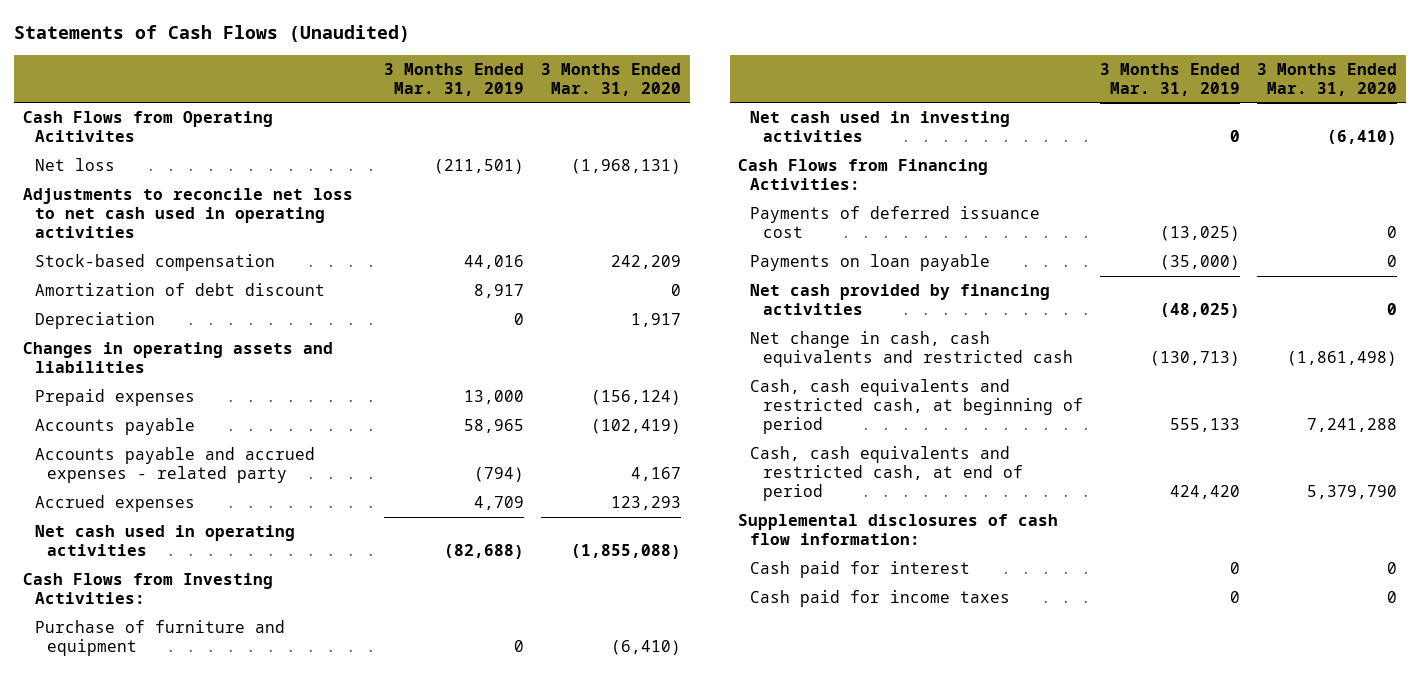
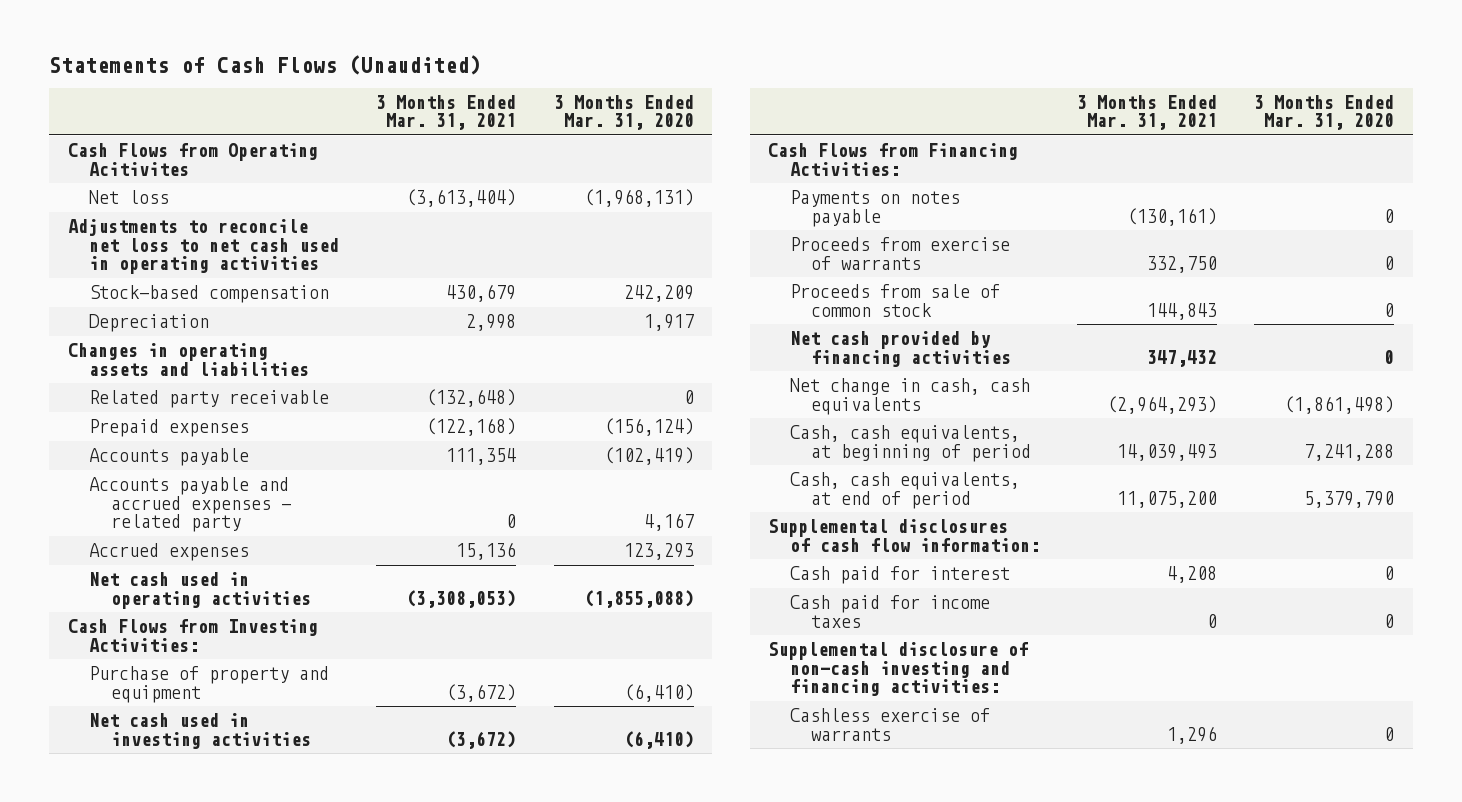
- | 3 Months Ended Mar. 31, 2019 | 3 Months Ended Mar. 31, 2020
+ | 3 Months Ended Mar. 31, 2021 | 3 Months Ended Mar. 31, 2020
- Amortization of debt discount | 8,917 | 0
+ Related party receivable | (132,648) | 0
- Purchase of furniture and equipment | 0 | (6,410)
+ Purchase of property and equipment | (3,672) | (6,410)
- Payments of deferred issuance cost | (13,025) | 0
- Payments on loan payable | (35,000) | 0
+ Payments on notes payable | (130,161) | 0
+ Proceeds from exercise of warrants | 332,750 | 0
+ Proceeds from sale of common stock | 144,843 | 0
- Net change in cash, cash equivalents and restricted cash | (130,713) | (1,861,498)
- Cash, cash equivalents and restricted cash, at beginning of period | 555,133 | 7,241,288
- Cash, cash equivalents and restricted cash, at end of period | 424,420 | 5,379,790
+ Net change in cash, cash equivalents | (2,964,293) | (1,861,498)
+ Cash, cash equivalents, at beginning of period | 14,039,493 | 7,241,288
+ Cash, cash equivalents, at end of period | 11,075,200 | 5,379,790
+ Supplemental disclosure of non-cash investing and financing activities:
+ Cashless exercise of warrants | 1,296 | 0

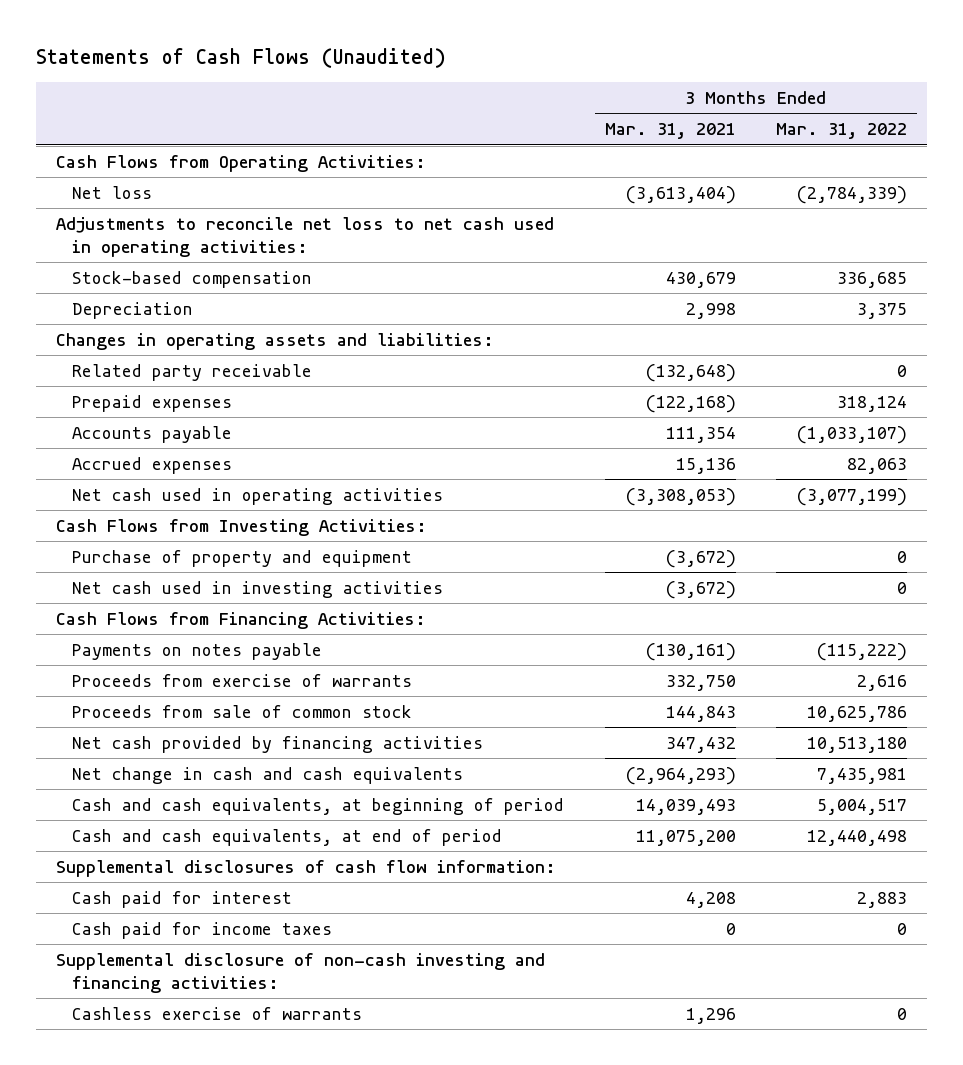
- | 3 Months Ended Mar. 31, 2021 | 3 Months Ended Mar. 31, 2020
+ | 3 Months Ended Mar. 31, 2021 | 3 Months Ended Mar. 31, 2022
- Cash Flows from Operating Acitivites
+ Cash Flows from Operating Activities:
- Adjustments to reconcile net loss to net cash used in operating activities
+ Adjustments to reconcile net loss to net cash used in operating activities:
- Changes in operating assets and liabilities
+ Changes in operating assets and liabilities:
- Accounts payable and accrued expenses - related party | 0 | 4,167
- Net change in cash, cash equivalents | (2,964,293) | (1,861,498)
- Cash, cash equivalents, at beginning of period | 14,039,493 | 7,241,288
- Cash, cash equivalents, at end of period | 11,075,200 | 5,379,790
+ Net change in cash and cash equivalents | (2,964,293) | 7,435,981
+ Cash and cash equivalents, at beginning of period | 14,039,493 | 5,004,517
+ Cash and cash equivalents, at end of period | 11,075,200 | 12,440,498

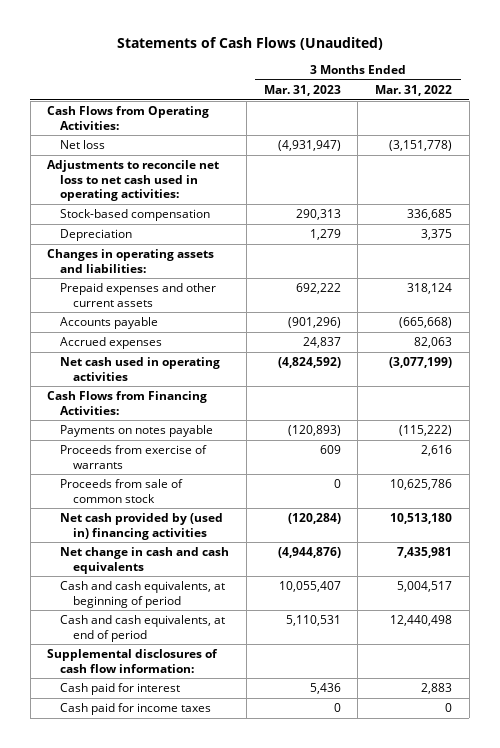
- | 3 Months Ended Mar. 31, 2021 | 3 Months Ended Mar. 31, 2022
+ | 3 Months Ended Mar. 31, 2023 | 3 Months Ended Mar. 31, 2022
- Net loss | (3,613,404) | (2,784,339)
+ Net loss | (4,931,947) | (3,151,778)
- Related party receivable | (132,648) | 0
- Prepaid expenses | (122,168) | 318,124
- Accounts payable | 111,354 | (1,033,107)
+ Prepaid expenses and other current assets | 692,222 | 318,124
+ Accounts payable | (901,296) | (665,668)
- Cash Flows from Investing Activities:
- Purchase of property and equipment | (3,672) | 0
- Net cash used in investing activities | (3,672) | 0
- Net cash provided by financing activities | 347,432 | 10,513,180
+ Net cash provided by (used in) financing activities | (120,284) | 10,513,180
- Supplemental disclosure of non-cash investing and financing activities:
- Cashless exercise of warrants | 1,296 | 0

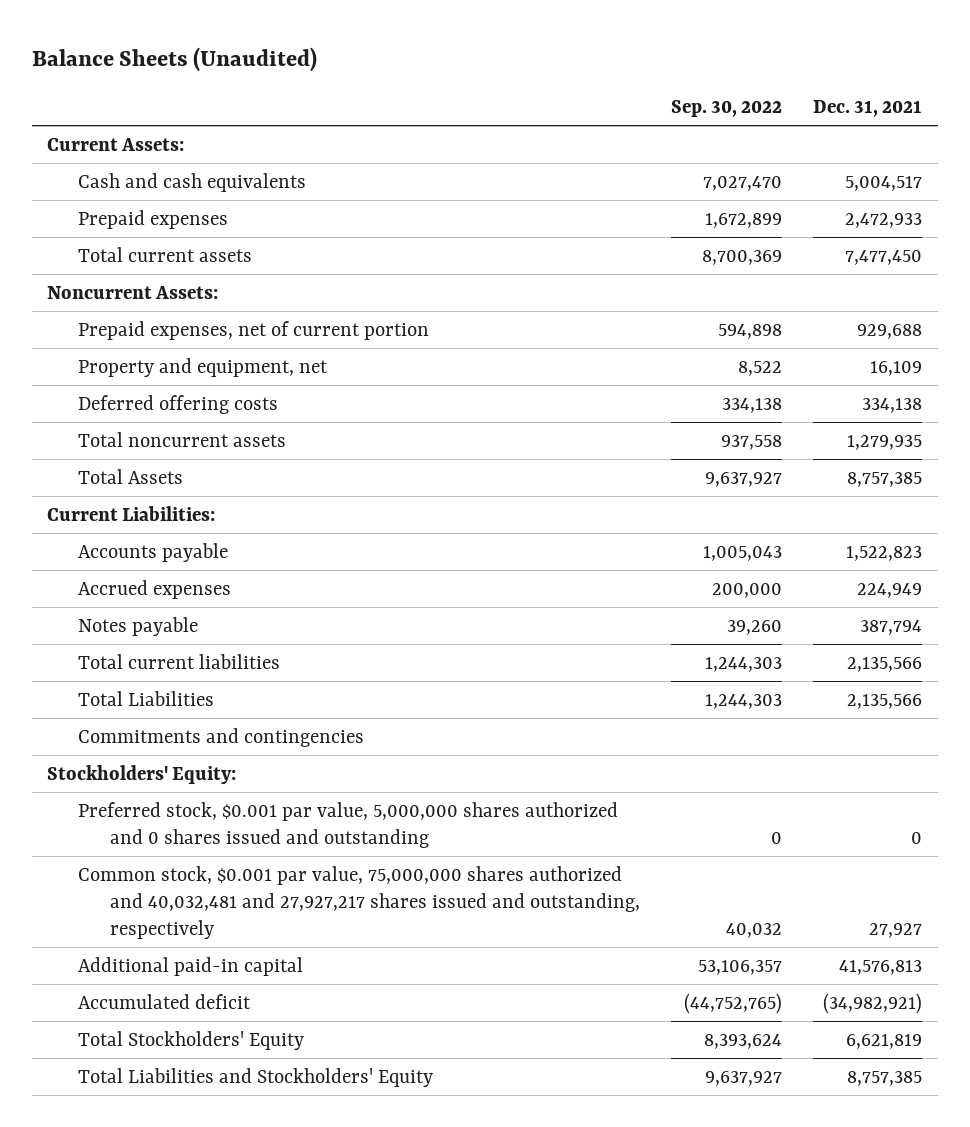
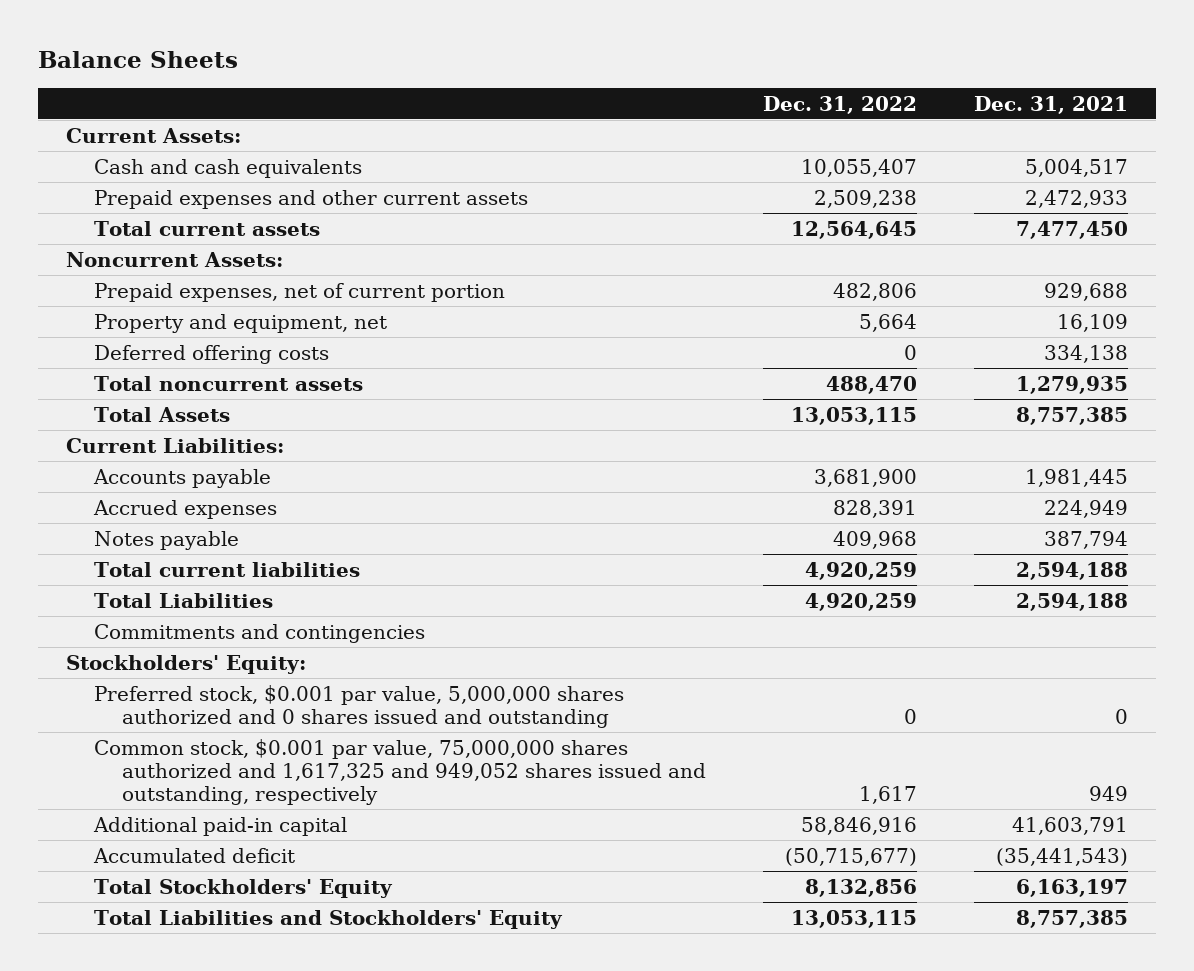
- Balance Sheets (Unaudited)
+ Balance Sheets
- | Sep. 30, 2022 | Dec. 31, 2021
+ | Dec. 31, 2022 | Dec. 31, 2021
- Prepaid expenses | 1,672,899 | 2,472,933
+ Prepaid expenses and other current assets | 2,509,238 | 2,472,933
- Accounts payable | 1,005,043 | 1,522,823
+ Accounts payable | 3,681,900 | 1,981,445
- Total current liabilities | 1,244,303 | 2,135,566
- Total Liabilities | 1,244,303 | 2,135,566
+ Total current liabilities | 4,920,259 | 2,594,188
+ Total Liabilities | 4,920,259 | 2,594,188
- Common stock, $0.001 par value, 75,000,000 shares authorized and 40,032,481 and 27,927,217 shares issued and outstanding, respectively | 40,032 | 27,927
- Additional paid-in capital | 53,106,357 | 41,576,813
- Accumulated deficit | (44,752,765) | (34,982,921)
- Total Stockholders' Equity | 8,393,624 | 6,621,819
+ Common stock, $0.001 par value, 75,000,000 shares authorized and 1,617,325 and 949,052 shares issued and outstanding, respectively | 1,617 | 949
+ Additional paid-in capital | 58,846,916 | 41,603,791
+ Accumulated deficit | (50,715,677) | (35,441,543)
+ Total Stockholders' Equity | 8,132,856 | 6,163,197

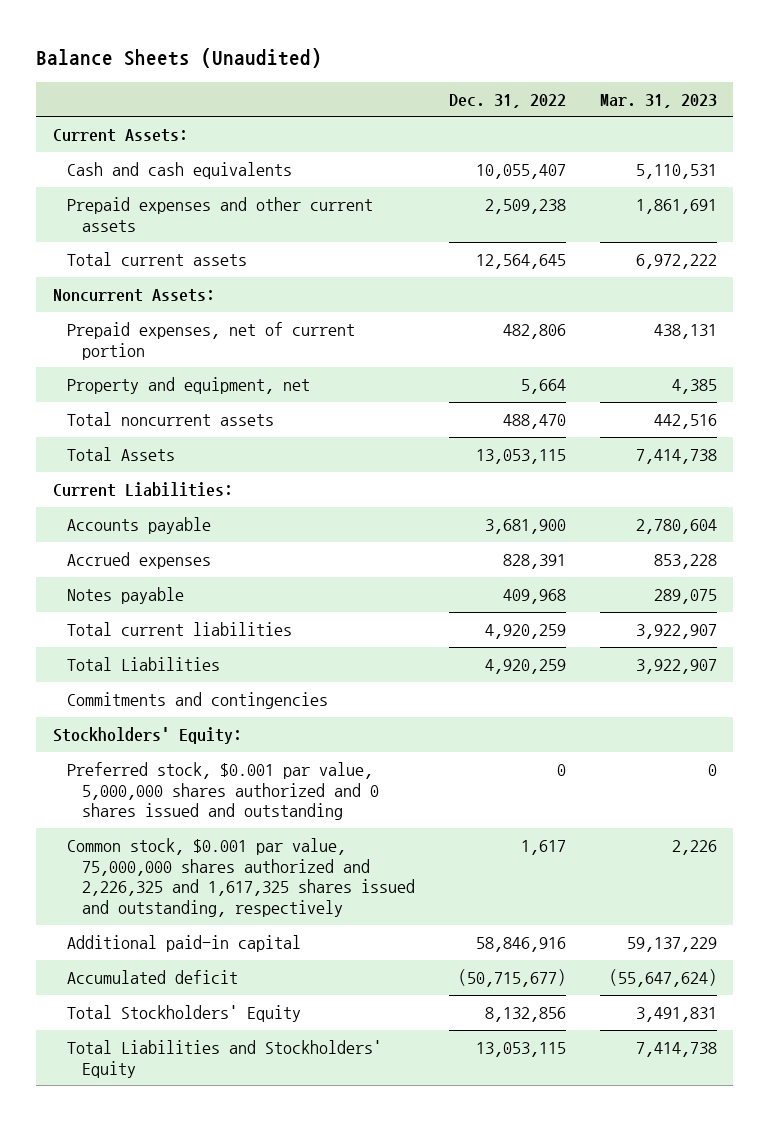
- Balance Sheets
+ Balance Sheets (Unaudited)
- | Dec. 31, 2022 | Dec. 31, 2021
+ | Dec. 31, 2022 | Mar. 31, 2023
- Deferred offering costs | 0 | 334,138
- Common stock, $0.001 par value, 75,000,000 shares authorized and 1,617,325 and 949,052 shares issued and outstanding, respectively | 1,617 | 949
+ Common stock, $0.001 par value, 75,000,000 shares authorized and 2,226,325 and 1,617,325 shares issued and outstanding, respectively | 1,617 | 2,226

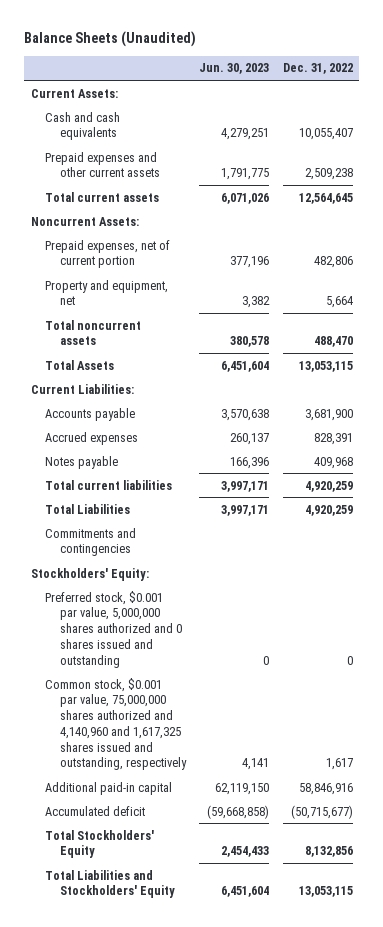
- | Dec. 31, 2022 | Mar. 31, 2023
+ | Jun. 30, 2023 | Dec. 31, 2022
- Common stock, $0.001 par value, 75,000,000 shares authorized and 2,226,325 and 1,617,325 shares issued and outstanding, respectively | 1,617 | 2,226
+ Common stock, $0.001 par value, 75,000,000 shares authorized and 4,140,960 and 1,617,325 shares issued and outstanding, respectively | 4,141 | 1,617

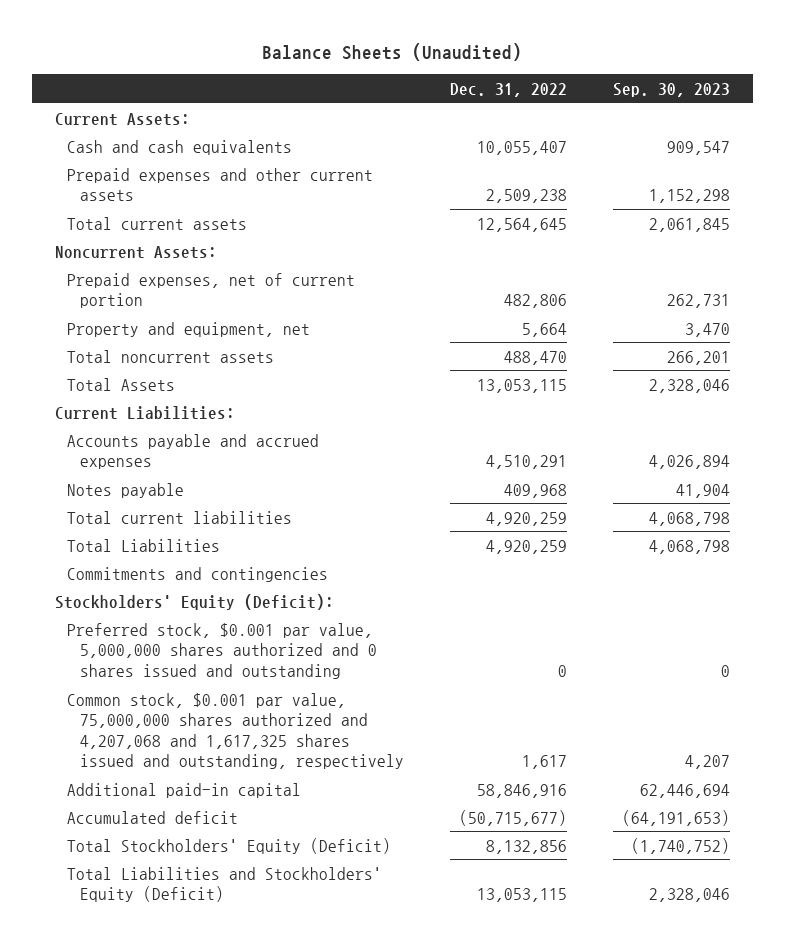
- | Jun. 30, 2023 | Dec. 31, 2022
+ | Dec. 31, 2022 | Sep. 30, 2023
- Accounts payable | 3,570,638 | 3,681,900
- Accrued expenses | 260,137 | 828,391
+ Accounts payable and accrued expenses | 4,510,291 | 4,026,894
- Stockholders' Equity:
+ Stockholders' Equity (Deficit):
- Common stock, $0.001 par value, 75,000,000 shares authorized and 4,140,960 and 1,617,325 shares issued and outstanding, respectively | 4,141 | 1,617
+ Common stock, $0.001 par value, 75,000,000 shares authorized and 4,207,068 and 1,617,325 shares issued and outstanding, respectively | 1,617 | 4,207
- Total Stockholders' Equity | 2,454,433 | 8,132,856
- Total Liabilities and Stockholders' Equity | 6,451,604 | 13,053,115
+ Total Stockholders' Equity (Deficit) | 8,132,856 | (1,740,752)
+ Total Liabilities and Stockholders' Equity (Deficit) | 13,053,115 | 2,328,046

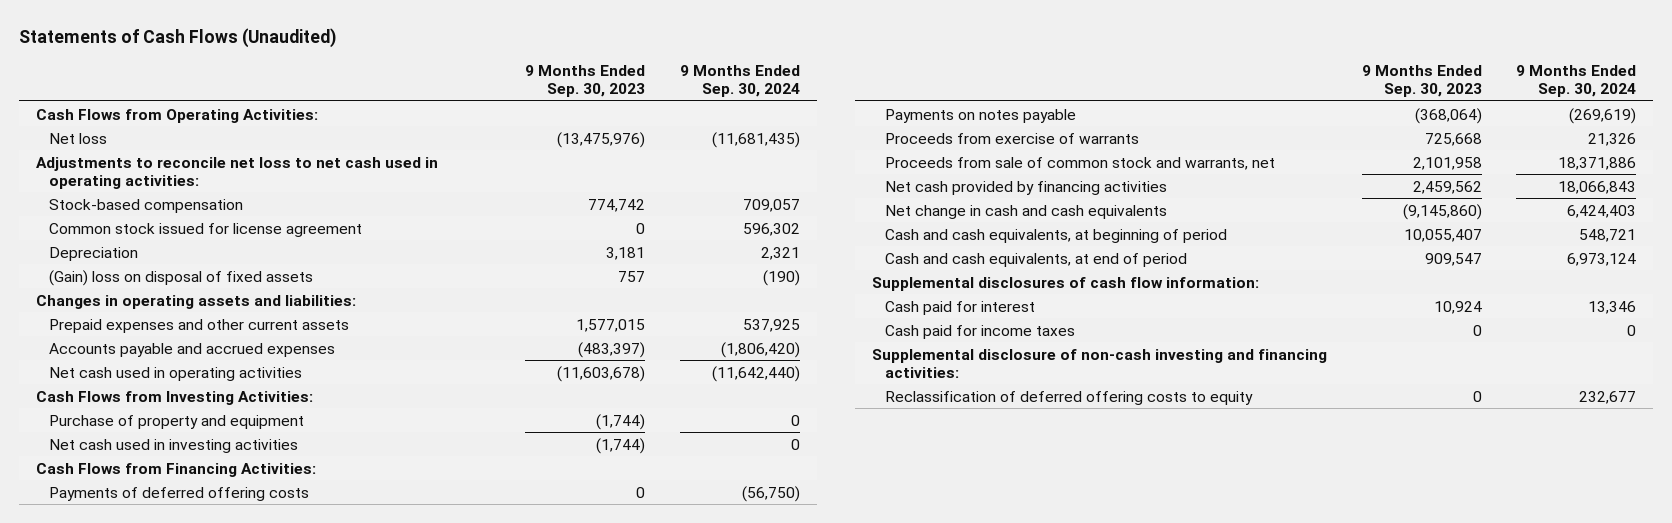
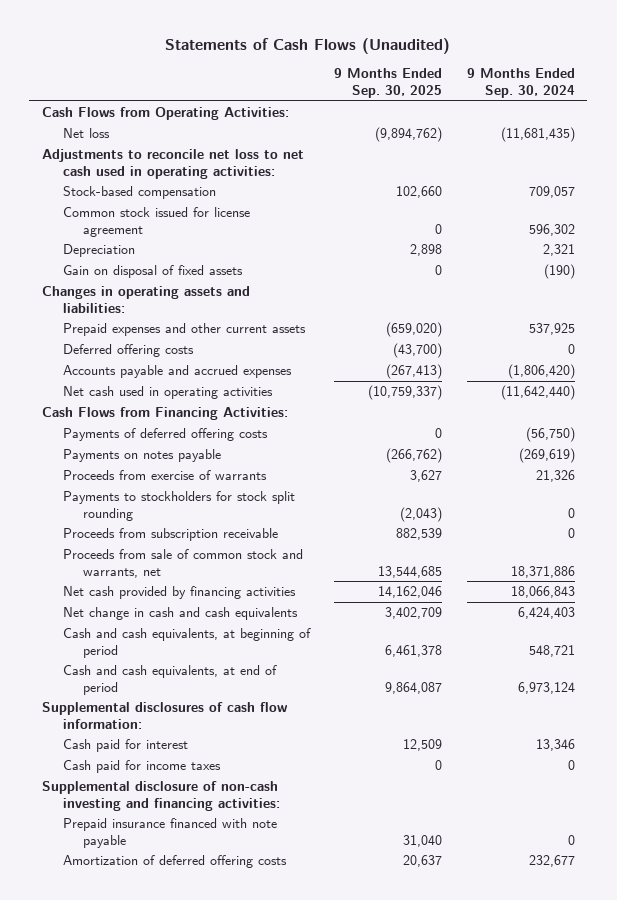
- | 9 Months Ended Sep. 30, 2023 | 9 Months Ended Sep. 30, 2024
+ | 9 Months Ended Sep. 30, 2025 | 9 Months Ended Sep. 30, 2024
- (Gain) loss on disposal of fixed assets | 757 | (190)
+ Gain on disposal of fixed assets | 0 | (190)
+ Deferred offering costs | (43,700) | 0
- Cash Flows from Investing Activities:
- Purchase of property and equipment | (1,744) | 0
- Net cash used in investing activities | (1,744) | 0
+ Payments to stockholders for stock split rounding | (2,043) | 0
+ Proceeds from subscription receivable | 882,539 | 0
- Reclassification of deferred offering costs to equity | 0 | 232,677
+ Prepaid insurance financed with note payable | 31,040 | 0
+ Amortization of deferred offering costs | 20,637 | 232,677

